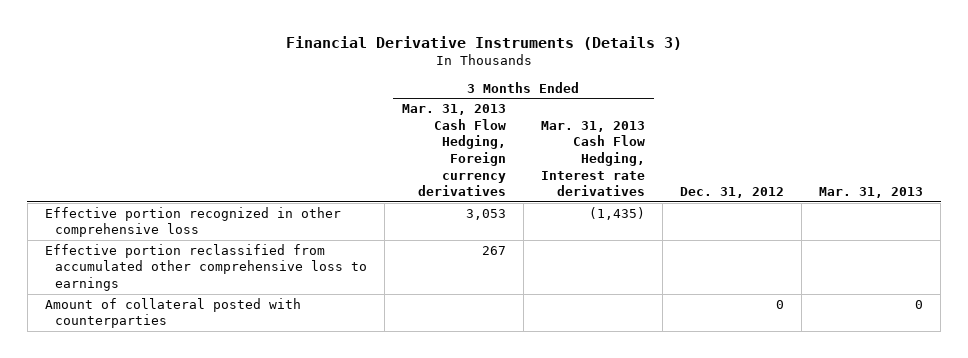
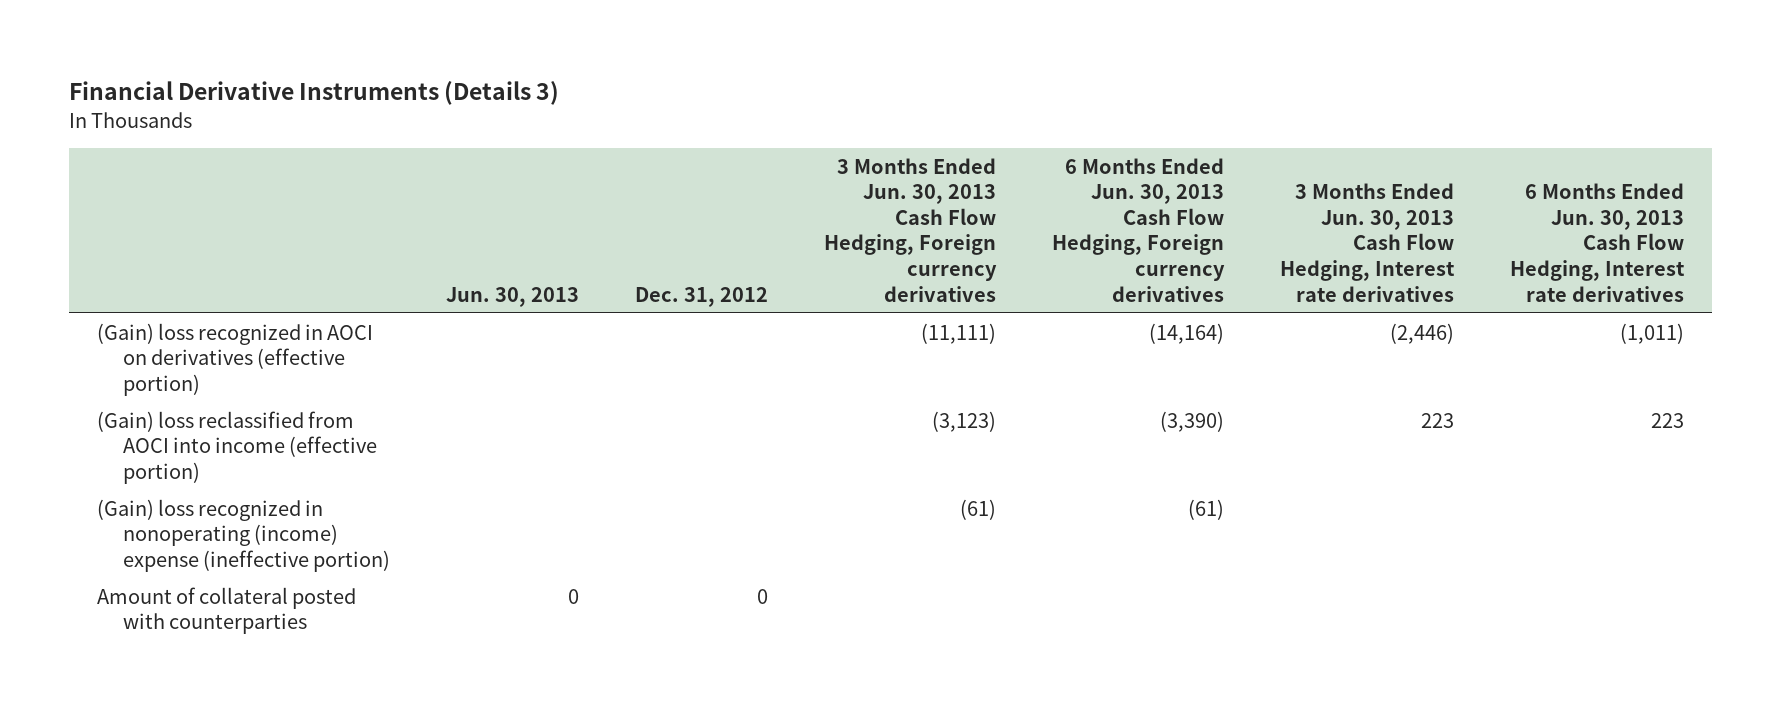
- | 3 Months Ended Mar. 31, 2013 Cash Flow Hedging, Foreign currency derivatives | 3 Months Ended Mar. 31, 2013 Cash Flow Hedging, Interest rate derivatives | Dec. 31, 2012 | Mar. 31, 2013
+ | Jun. 30, 2013 | Dec. 31, 2012 | 3 Months Ended Jun. 30, 2013 Cash Flow Hedging, Foreign currency derivatives | 6 Months Ended Jun. 30, 2013 Cash Flow Hedging, Foreign currency derivatives | 3 Months Ended Jun. 30, 2013 Cash Flow Hedging, Interest rate derivatives | 6 Months Ended Jun. 30, 2013 Cash Flow Hedging, Interest rate derivatives
- Effective portion recognized in other comprehensive loss | 3,053 | (1,435) | |
- Effective portion reclassified from accumulated other comprehensive loss to earnings | 267 | | |
+ (Gain) loss recognized in AOCI on derivatives (effective portion) | | | (11,111) | (14,164) | (2,446) | (1,011)
+ (Gain) loss reclassified from AOCI into income (effective portion) | | | (3,123) | (3,390) | 223 | 223
+ (Gain) loss recognized in nonoperating (income) expense (ineffective portion) | | | (61) | (61) | |

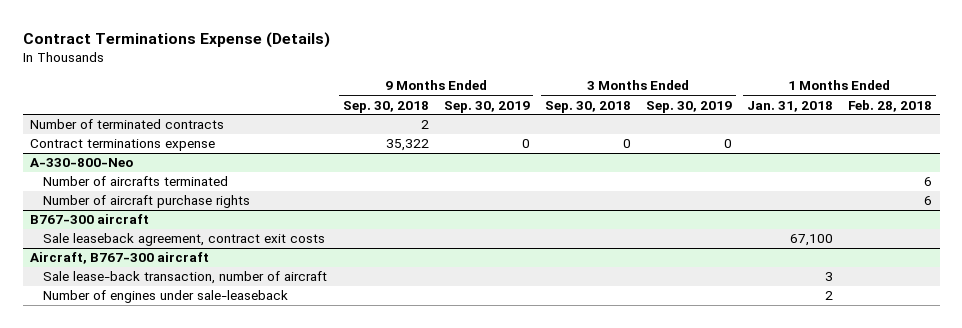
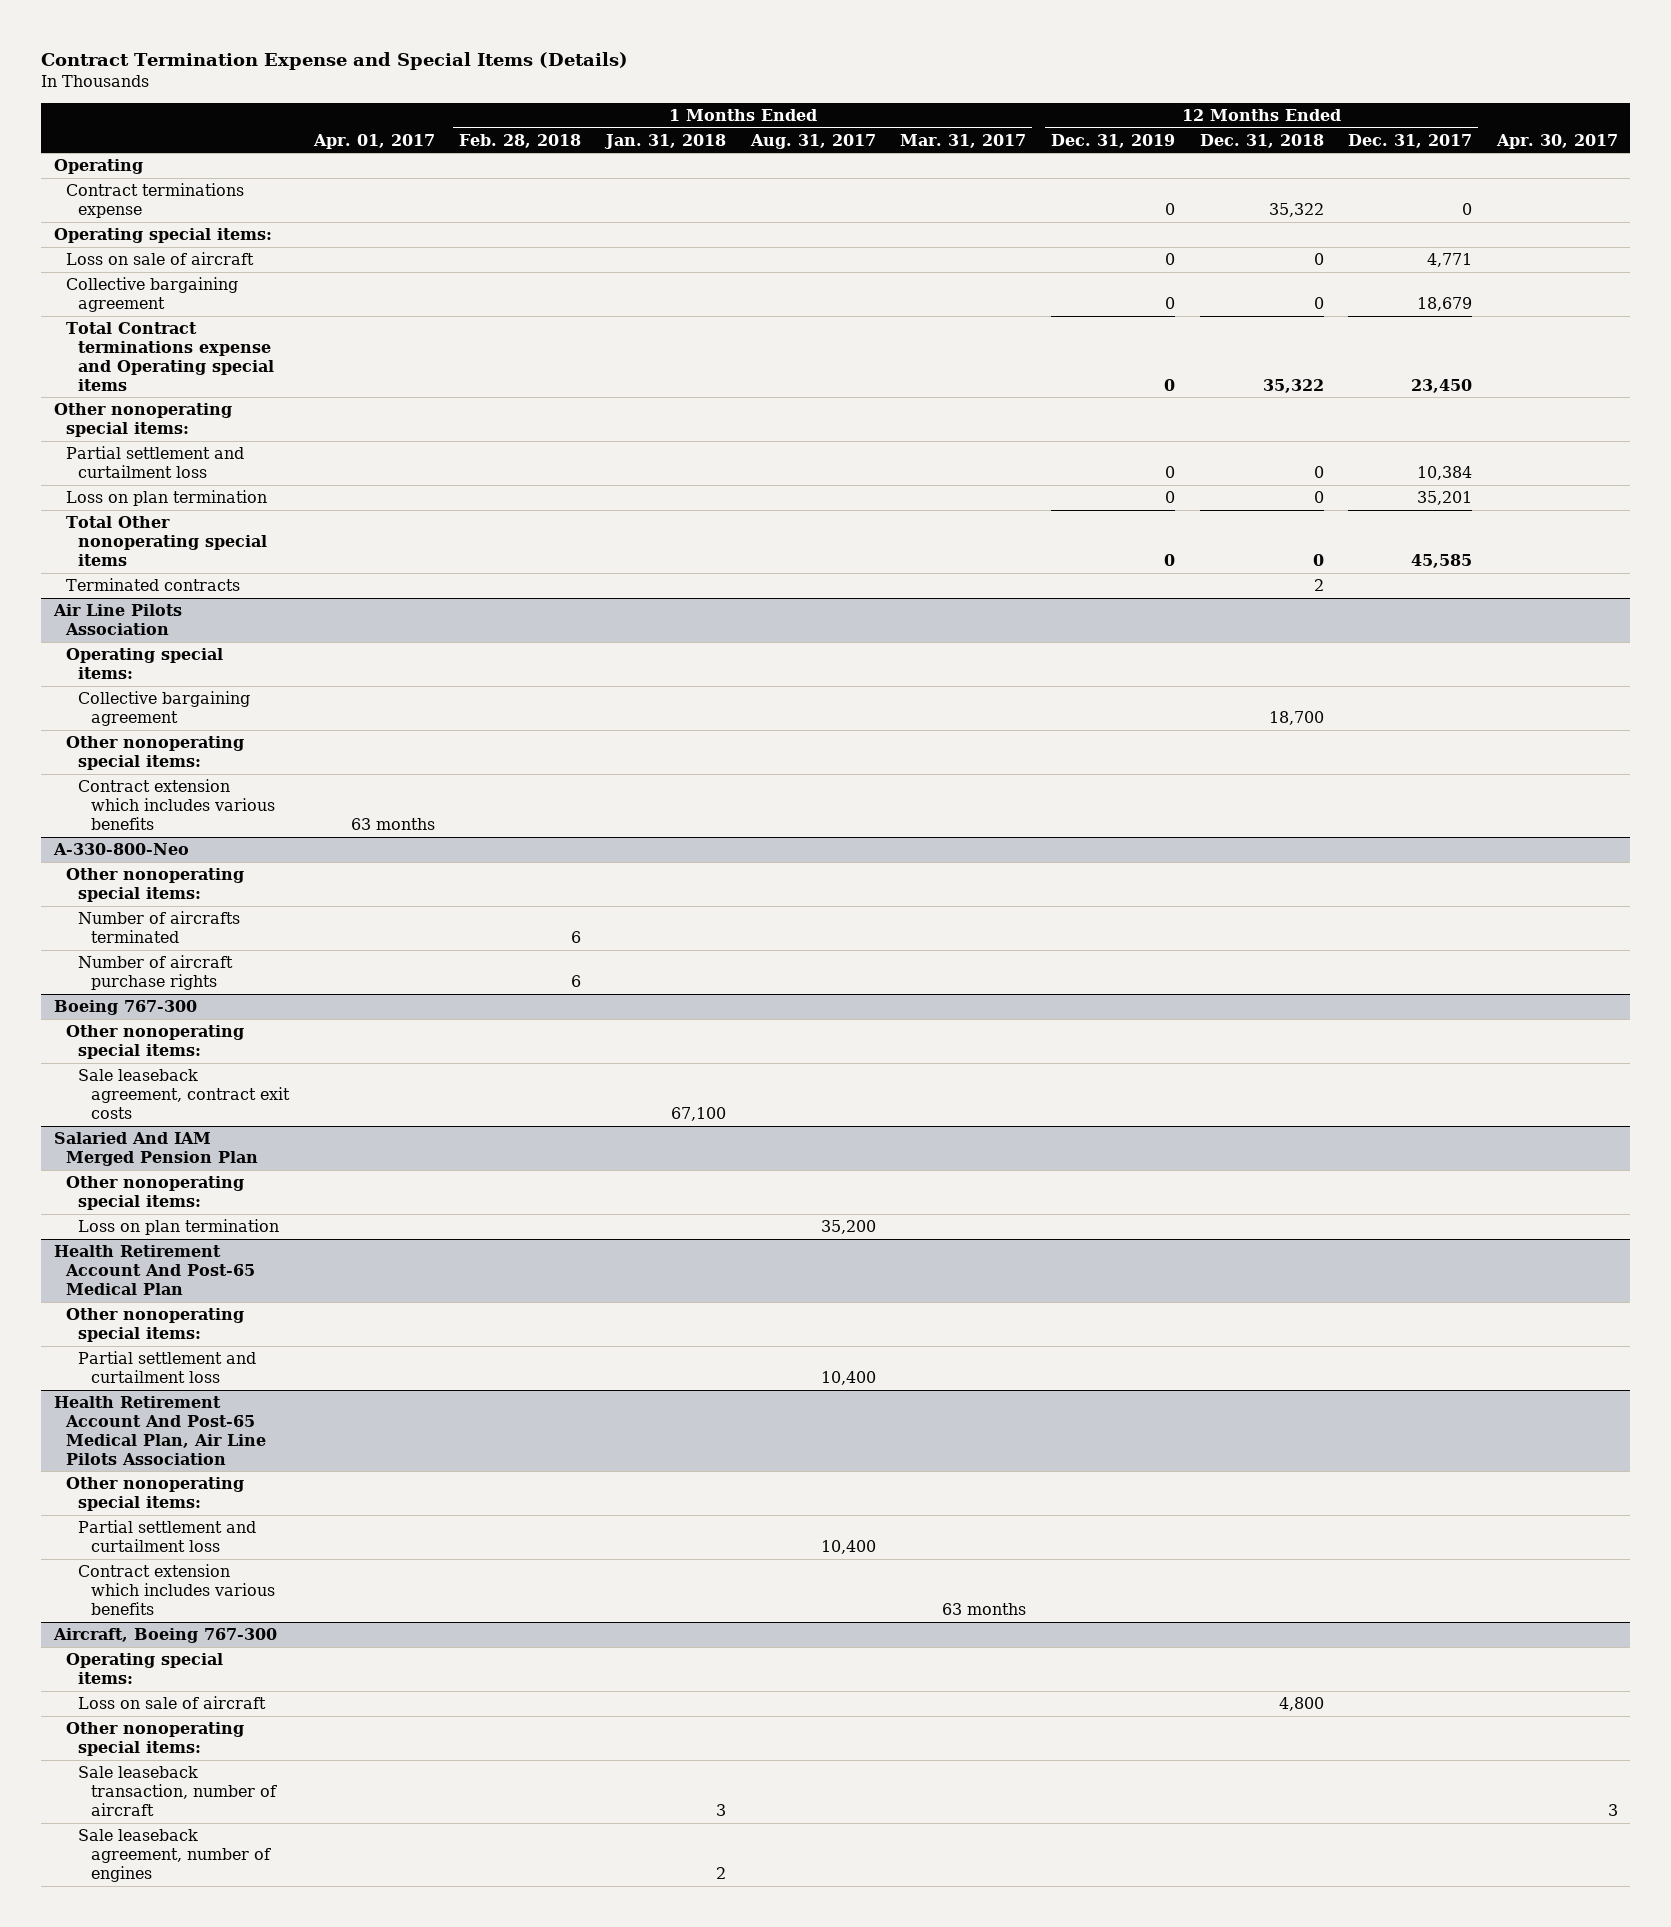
- Contract Terminations Expense (Details)
+ Contract Termination Expense and Special Items (Details)
- | 9 Months Ended Sep. 30, 2018 | 9 Months Ended Sep. 30, 2019 | 3 Months Ended Sep. 30, 2018 | 3 Months Ended Sep. 30, 2019 | 1 Months Ended Jan. 31, 2018 | 1 Months Ended Feb. 28, 2018
+ | Apr. 01, 2017 | 1 Months Ended Feb. 28, 2018 | 1 Months Ended Jan. 31, 2018 | 1 Months Ended Aug. 31, 2017 | 1 Months Ended Mar. 31, 2017 | 12 Months Ended Dec. 31, 2019 | 12 Months Ended Dec. 31, 2018 | 12 Months Ended Dec. 31, 2017 | Apr. 30, 2017
- Number of terminated contracts | 2 | | | | |
+ Operating
+ Operating special items:
+ Loss on sale of aircraft | | | | | | 0 | 0 | 4,771 |
+ Collective bargaining agreement | | | | | | 0 | 0 | 18,679 |
+ Total Contract terminations expense and Operating special items | | | | | | 0 | 35,322 | 23,450 |
+ Other nonoperating special items:
+ Partial settlement and curtailment loss | | | | | | 0 | 0 | 10,384 |
+ Loss on plan termination | | | | | | 0 | 0 | 35,201 |
+ Total Other nonoperating special items | | | | | | 0 | 0 | 45,585 |
+ Terminated contracts | | | | | | | 2 | |
+ Air Line Pilots Association
+ Operating special items:
+ Collective bargaining agreement | | | | | | | 18,700 | |
+ Other nonoperating special items:
+ Contract extension which includes various benefits | 63 months | | | | | | | |
@ A-330-800-Neo
+ Other nonoperating special items:
- B767-300 aircraft
+ Boeing 767-300
+ Other nonoperating special items:
- Aircraft, B767-300 aircraft
- Sale lease-back transaction, number of aircraft | | | | | 3 |
- Number of engines under sale-leaseback | | | | | 2 |
+ Salaried And IAM Merged Pension Plan
+ Other nonoperating special items:
+ Loss on plan termination | | | | 35,200 | | | | |
+ Health Retirement Account And Post-65 Medical Plan
+ Other nonoperating special items:
+ Partial settlement and curtailment loss | | | | 10,400 | | | | |
+ Health Retirement Account And Post-65 Medical Plan, Air Line Pilots Association
+ Other nonoperating special items:
+ Partial settlement and curtailment loss | | | | 10,400 | | | | |
+ Contract extension which includes various benefits | | | | | 63 months | | | |
+ Aircraft, Boeing 767-300
+ Operating special items:
+ Loss on sale of aircraft | | | | | | | 4,800 | |
+ Other nonoperating special items:
+ Sale leaseback transaction, number of aircraft | | | 3 | | | | | | 3
+ Sale leaseback agreement, number of engines | | | 2 | | | | | |

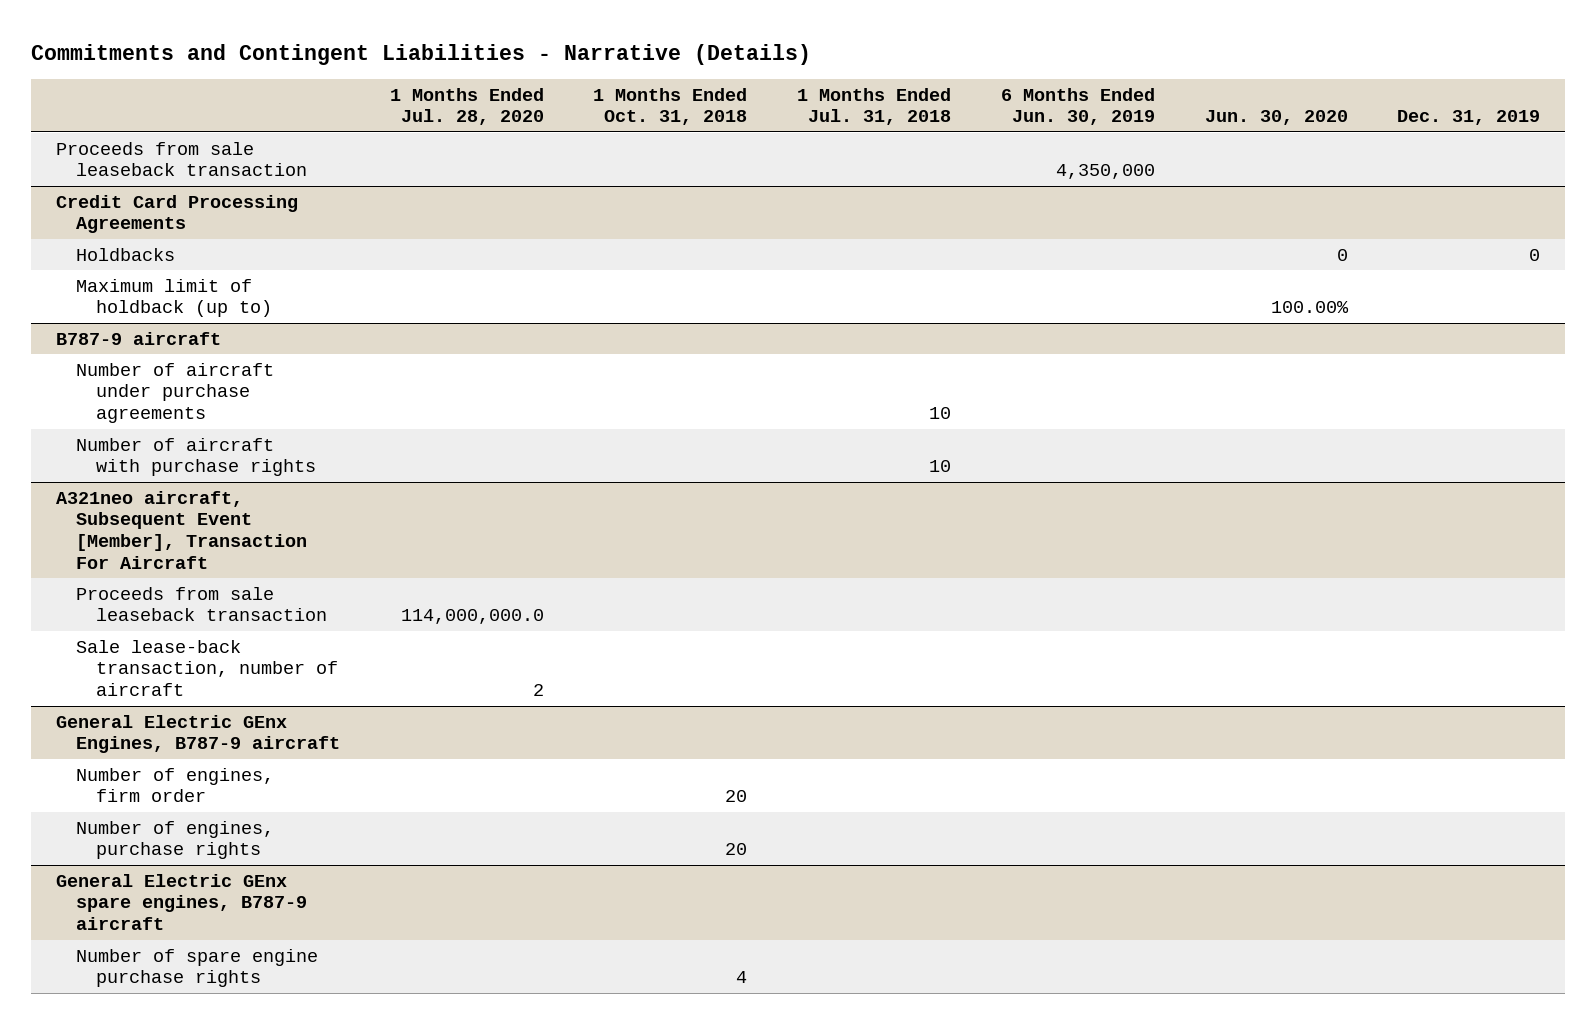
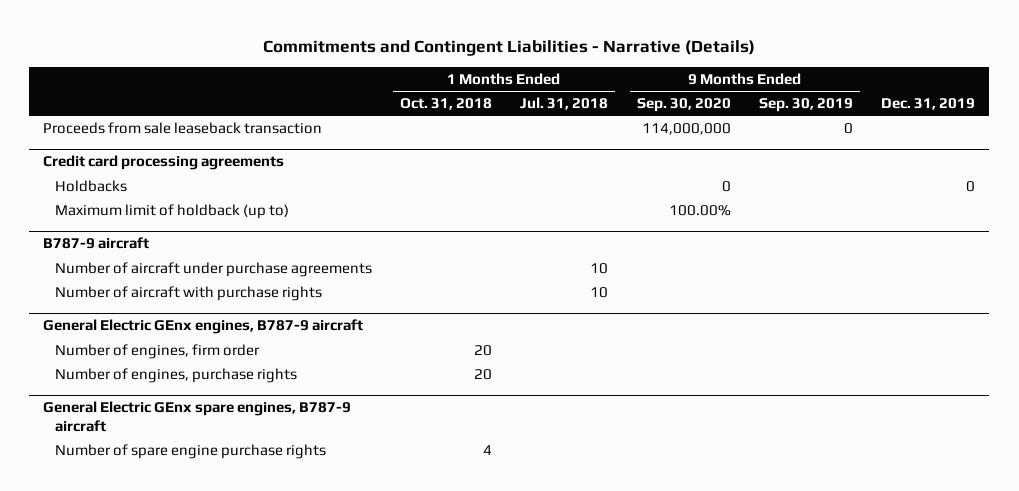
- | 1 Months Ended Jul. 28, 2020 | 1 Months Ended Oct. 31, 2018 | 1 Months Ended Jul. 31, 2018 | 6 Months Ended Jun. 30, 2019 | Jun. 30, 2020 | Dec. 31, 2019
+ | 1 Months Ended Oct. 31, 2018 | 1 Months Ended Jul. 31, 2018 | 9 Months Ended Sep. 30, 2020 | 9 Months Ended Sep. 30, 2019 | Dec. 31, 2019
- Credit Card Processing Agreements
+ Credit card processing agreements
- A321neo aircraft, Subsequent Event [Member], Transaction For Aircraft
- Proceeds from sale leaseback transaction | 114,000,000.0 | | | | |
- Sale lease-back transaction, number of aircraft | 2 | | | | |
- General Electric GEnx Engines, B787-9 aircraft
+ General Electric GEnx engines, B787-9 aircraft

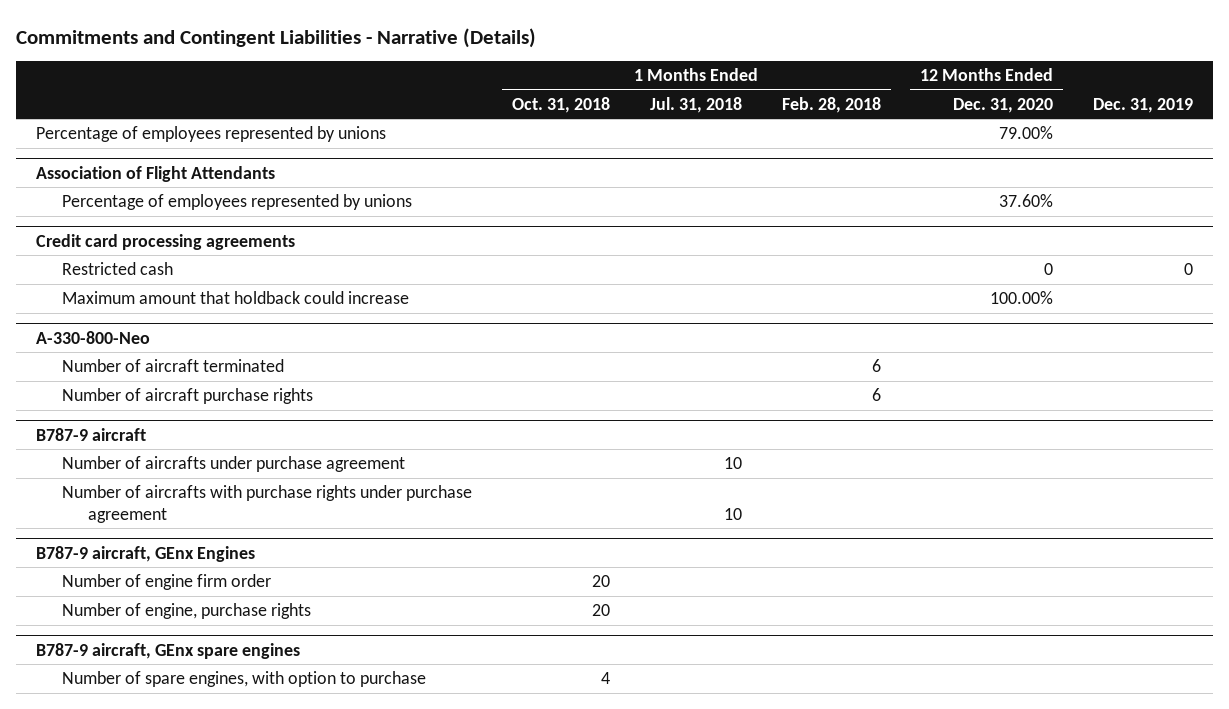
- | 1 Months Ended Oct. 31, 2018 | 1 Months Ended Jul. 31, 2018 | 9 Months Ended Sep. 30, 2020 | 9 Months Ended Sep. 30, 2019 | Dec. 31, 2019
+ | 1 Months Ended Oct. 31, 2018 | 1 Months Ended Jul. 31, 2018 | 1 Months Ended Feb. 28, 2018 | 12 Months Ended Dec. 31, 2020 | Dec. 31, 2019
- Proceeds from sale leaseback transaction | | | 114,000,000 | 0 |
+ Percentage of employees represented by unions | | | | 79.00% |
+ Association of Flight Attendants
+ Percentage of employees represented by unions | | | | 37.60% |
@ Credit card processing agreements
- Holdbacks | | | 0 | | 0
- Maximum limit of holdback (up to) | | | 100.00% | |
+ Restricted cash | | | | 0 | 0
+ Maximum amount that holdback could increase | | | | 100.00% |
+ A-330-800-Neo
+ Number of aircraft terminated | | | 6 | |
+ Number of aircraft purchase rights | | | 6 | |
@ B787-9 aircraft
- Number of aircraft under purchase agreements | | 10 | | |
- Number of aircraft with purchase rights | | 10 | | |
- General Electric GEnx engines, B787-9 aircraft
- Number of engines, firm order | 20 | | | |
- Number of engines, purchase rights | 20 | | | |
- General Electric GEnx spare engines, B787-9 aircraft
- Number of spare engine purchase rights | 4 | | | |
@ B787-9 aircraft
+ Number of aircrafts under purchase agreement | | 10 | | |
+ Number of aircrafts with purchase rights under purchase agreement | | 10 | | |
+ B787-9 aircraft, GEnx Engines
+ Number of engine firm order | 20 | | | |
+ Number of engine, purchase rights | 20 | | | |
+ B787-9 aircraft, GEnx spare engines
+ Number of spare engines, with option to purchase | 4 | | | |

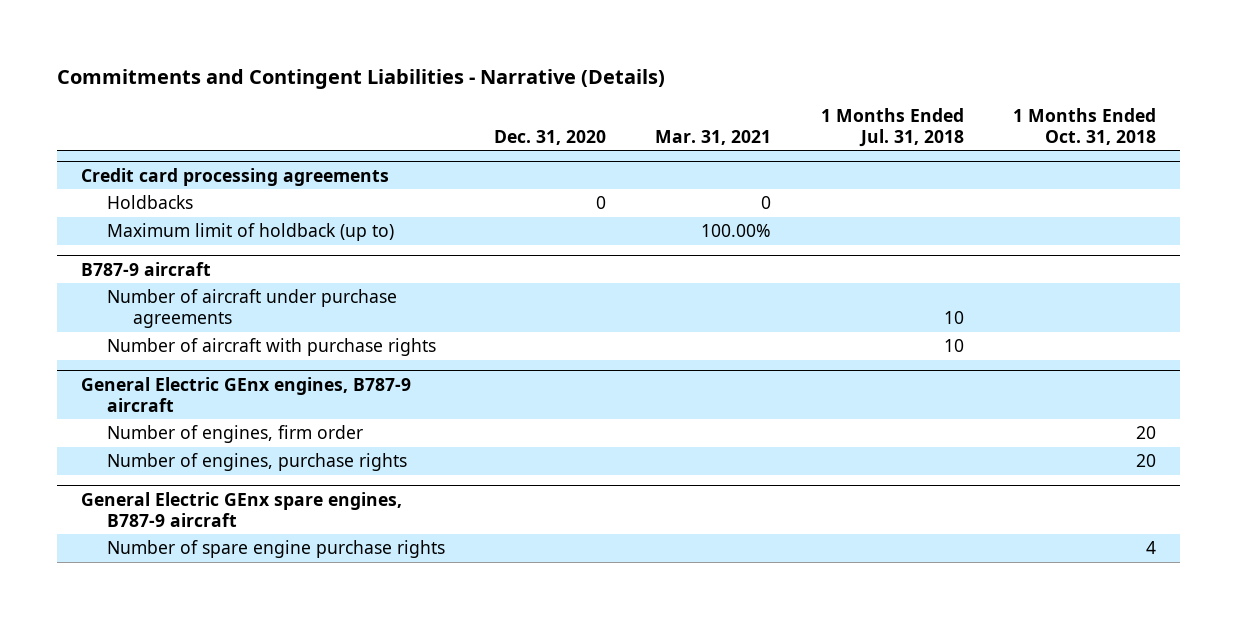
- | 1 Months Ended Oct. 31, 2018 | 1 Months Ended Jul. 31, 2018 | 1 Months Ended Feb. 28, 2018 | 12 Months Ended Dec. 31, 2020 | Dec. 31, 2019
+ | Dec. 31, 2020 | Mar. 31, 2021 | 1 Months Ended Jul. 31, 2018 | 1 Months Ended Oct. 31, 2018
- Percentage of employees represented by unions | | | | 79.00% |
- Association of Flight Attendants
- Percentage of employees represented by unions | | | | 37.60% |
@ Credit card processing agreements
- Restricted cash | | | | 0 | 0
- Maximum amount that holdback could increase | | | | 100.00% |
- A-330-800-Neo
- Number of aircraft terminated | | | 6 | |
- Number of aircraft purchase rights | | | 6 | |
@ Credit card processing agreements
+ Holdbacks | 0 | 0 | |
+ Maximum limit of holdback (up to) | | 100.00% | |
@ B787-9 aircraft
- Number of aircrafts under purchase agreement | | 10 | | |
- Number of aircrafts with purchase rights under purchase agreement | | 10 | | |
- B787-9 aircraft, GEnx Engines
- Number of engine firm order | 20 | | | |
- Number of engine, purchase rights | 20 | | | |
- B787-9 aircraft, GEnx spare engines
- Number of spare engines, with option to purchase | 4 | | | |
@ B787-9 aircraft
+ Number of aircraft under purchase agreements | | | 10 |
+ Number of aircraft with purchase rights | | | 10 |
+ General Electric GEnx engines, B787-9 aircraft
+ Number of engines, firm order | | | | 20
+ Number of engines, purchase rights | | | | 20
+ General Electric GEnx spare engines, B787-9 aircraft
+ Number of spare engine purchase rights | | | | 4

